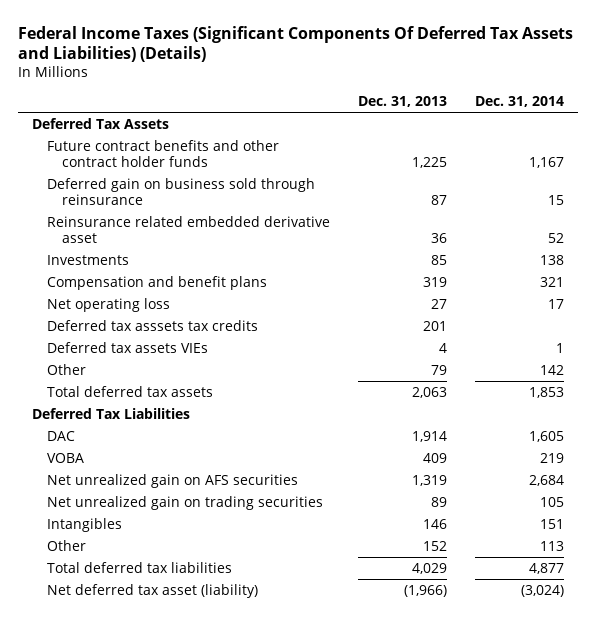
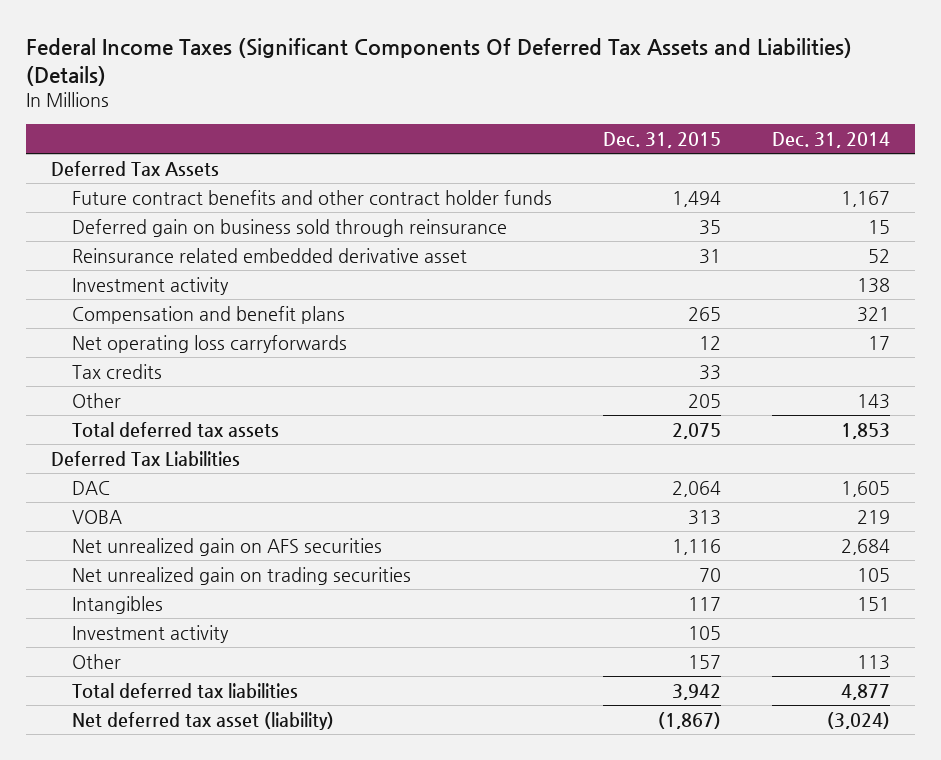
- | Dec. 31, 2013 | Dec. 31, 2014
+ | Dec. 31, 2015 | Dec. 31, 2014
- Investments | 85 | 138
+ Investment activity | | 138
- Net operating loss | 27 | 17
- Deferred tax asssets tax credits | 201 |
- Deferred tax assets VIEs | 4 | 1
- Other | 79 | 142
+ Net operating loss carryforwards | 12 | 17
+ Tax credits | 33 |
+ Other | 205 | 143
+ Investment activity | 105 |

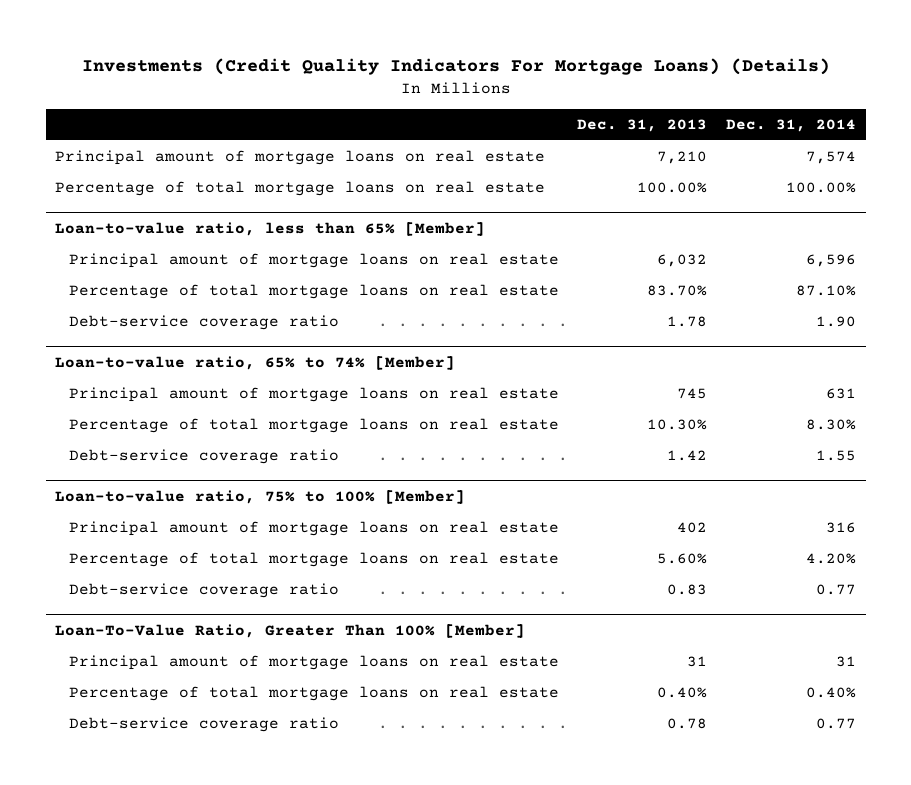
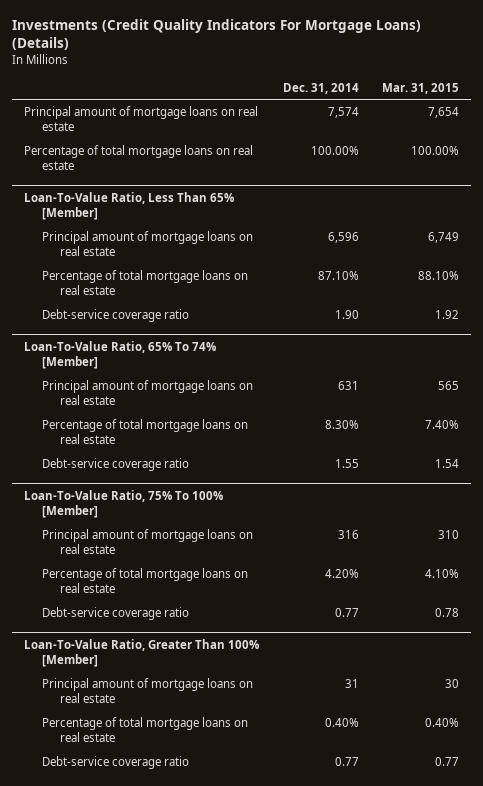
- | Dec. 31, 2013 | Dec. 31, 2014
+ | Dec. 31, 2014 | Mar. 31, 2015
- Loan-to-value ratio, less than 65% [Member]
+ Loan-To-Value Ratio, Less Than 65% [Member]
- Loan-to-value ratio, 65% to 74% [Member]
+ Loan-To-Value Ratio, 65% To 74% [Member]
- Loan-to-value ratio, 75% to 100% [Member]
+ Loan-To-Value Ratio, 75% To 100% [Member]

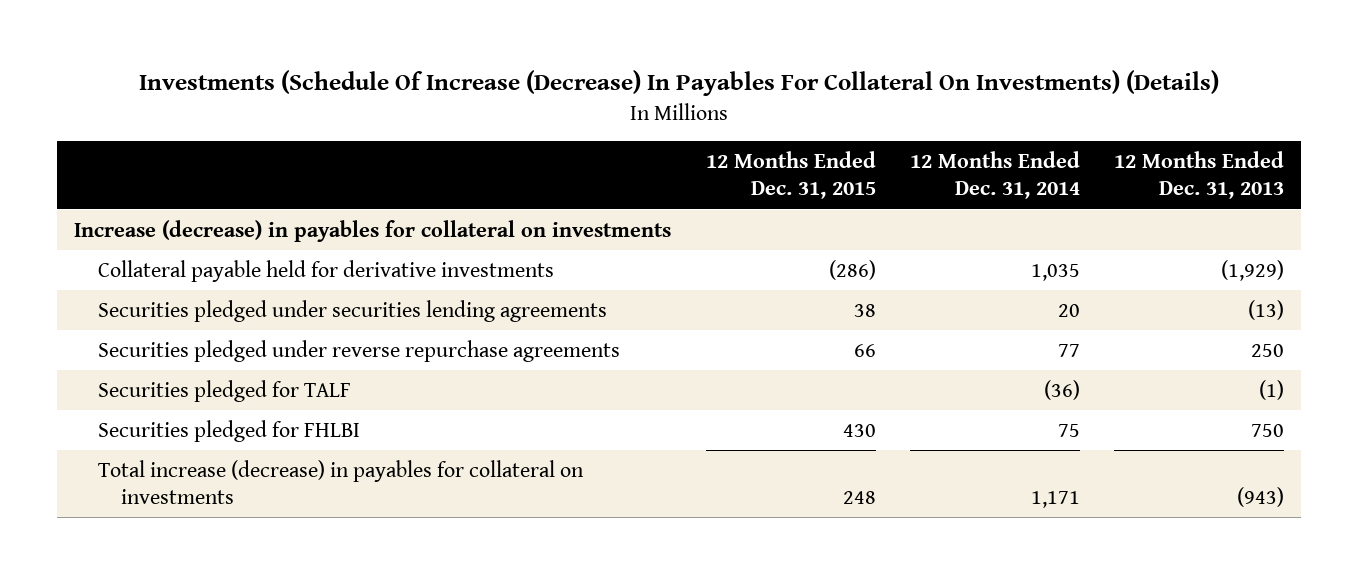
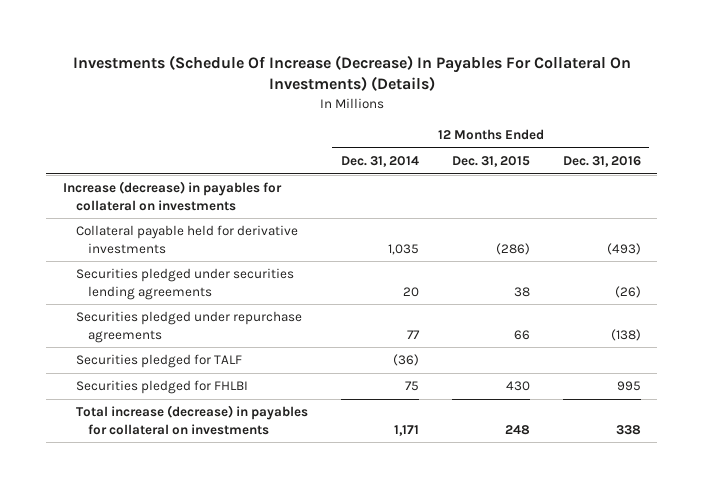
- | 12 Months Ended Dec. 31, 2015 | 12 Months Ended Dec. 31, 2014 | 12 Months Ended Dec. 31, 2013
+ | 12 Months Ended Dec. 31, 2014 | 12 Months Ended Dec. 31, 2015 | 12 Months Ended Dec. 31, 2016
- Securities pledged under reverse repurchase agreements | 66 | 77 | 250
+ Securities pledged under repurchase agreements | 77 | 66 | (138)

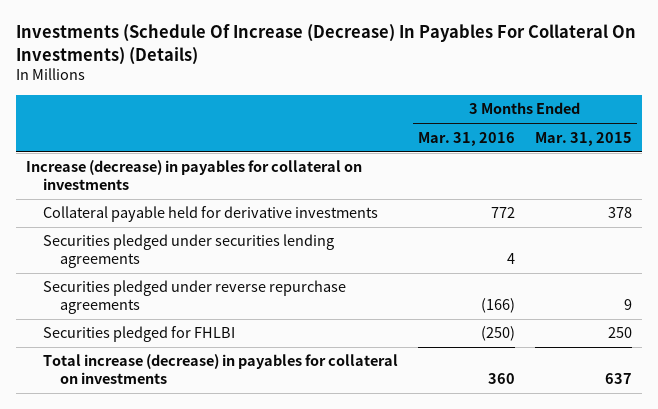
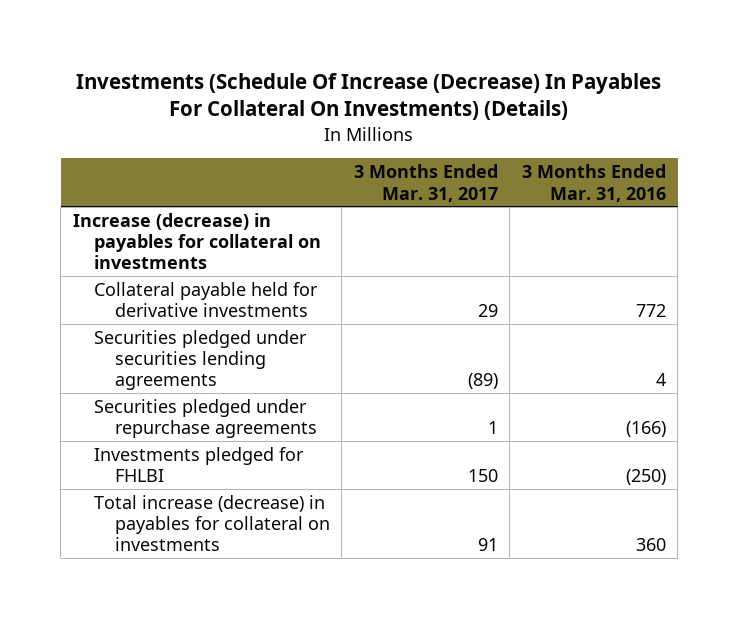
- | 3 Months Ended Mar. 31, 2016 | 3 Months Ended Mar. 31, 2015
+ | 3 Months Ended Mar. 31, 2017 | 3 Months Ended Mar. 31, 2016
- Securities pledged under reverse repurchase agreements | (166) | 9
- Securities pledged for FHLBI | (250) | 250
+ Securities pledged under repurchase agreements | 1 | (166)
+ Investments pledged for FHLBI | 150 | (250)

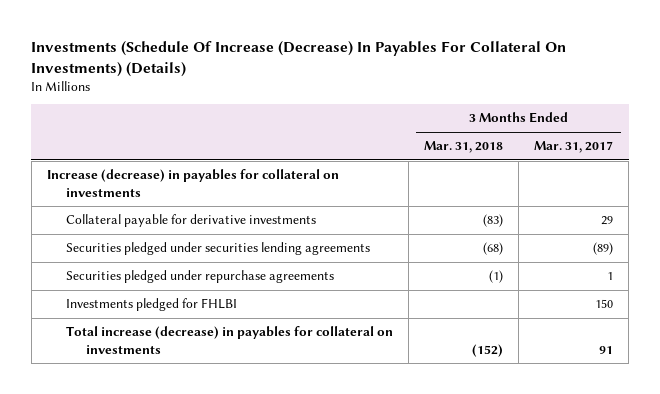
- | 3 Months Ended Mar. 31, 2017 | 3 Months Ended Mar. 31, 2016
+ | 3 Months Ended Mar. 31, 2018 | 3 Months Ended Mar. 31, 2017
- Collateral payable held for derivative investments | 29 | 772
+ Collateral payable for derivative investments | (83) | 29

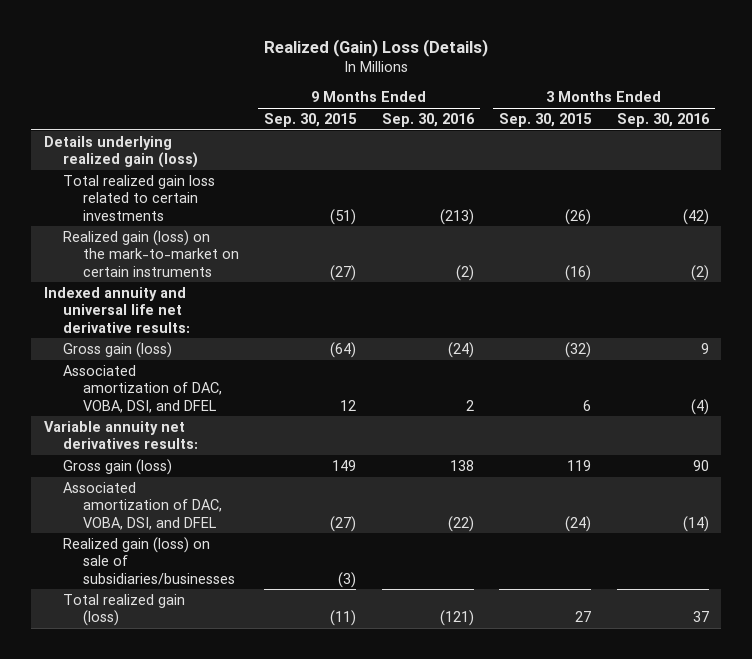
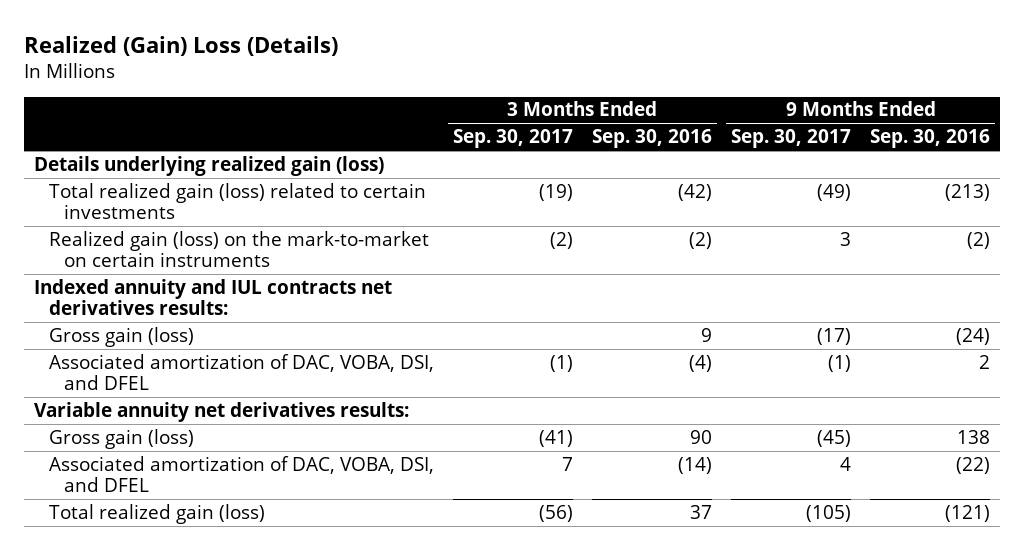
- | 9 Months Ended Sep. 30, 2015 | 9 Months Ended Sep. 30, 2016 | 3 Months Ended Sep. 30, 2015 | 3 Months Ended Sep. 30, 2016
+ | 3 Months Ended Sep. 30, 2017 | 3 Months Ended Sep. 30, 2016 | 9 Months Ended Sep. 30, 2017 | 9 Months Ended Sep. 30, 2016
- Total realized gain loss related to certain investments | (51) | (213) | (26) | (42)
+ Total realized gain (loss) related to certain investments | (19) | (42) | (49) | (213)
- Indexed annuity and universal life net derivative results:
+ Indexed annuity and IUL contracts net derivatives results:
- Realized gain (loss) on sale of subsidiaries/businesses | (3) | | |

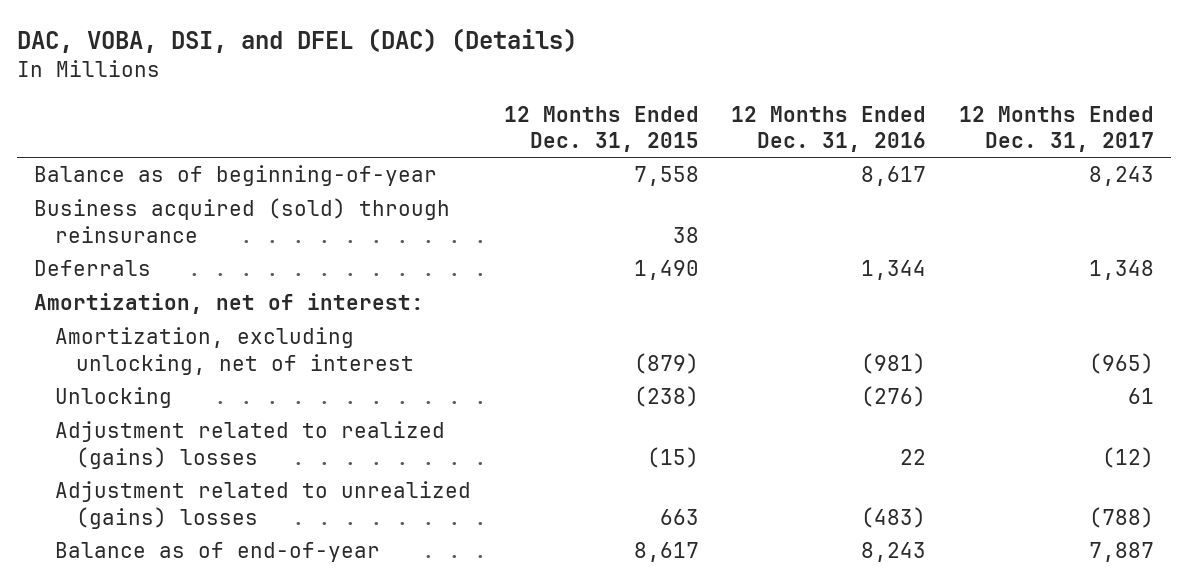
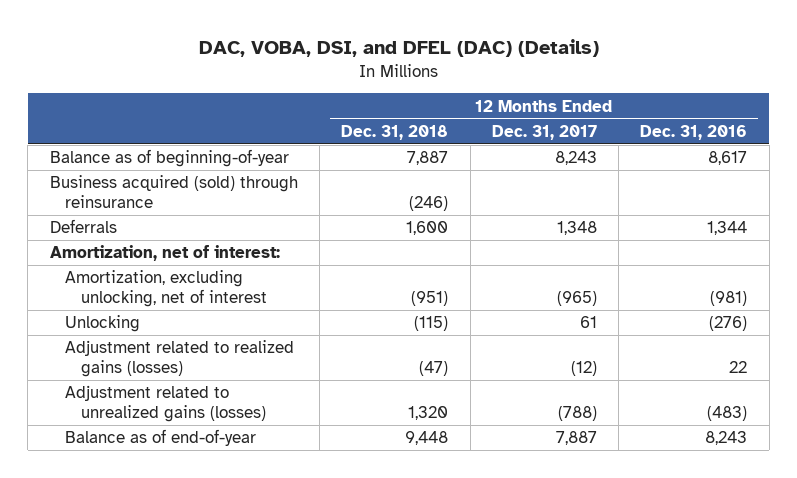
- | 12 Months Ended Dec. 31, 2015 | 12 Months Ended Dec. 31, 2016 | 12 Months Ended Dec. 31, 2017
+ | 12 Months Ended Dec. 31, 2018 | 12 Months Ended Dec. 31, 2017 | 12 Months Ended Dec. 31, 2016
- Adjustment related to realized (gains) losses | (15) | 22 | (12)
- Adjustment related to unrealized (gains) losses | 663 | (483) | (788)
+ Adjustment related to realized gains (losses) | (47) | (12) | 22
+ Adjustment related to unrealized gains (losses) | 1,320 | (788) | (483)

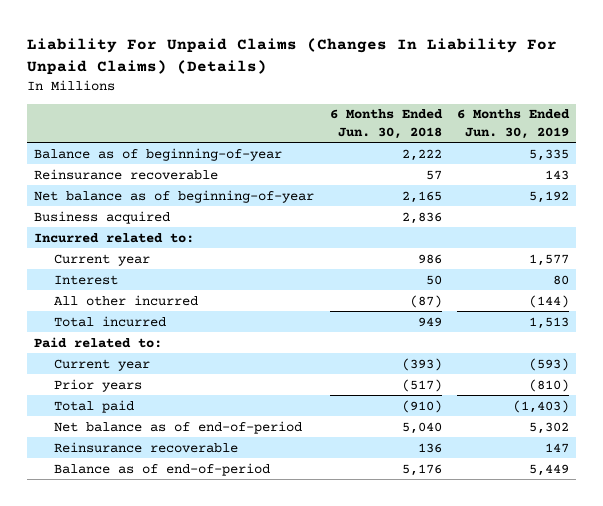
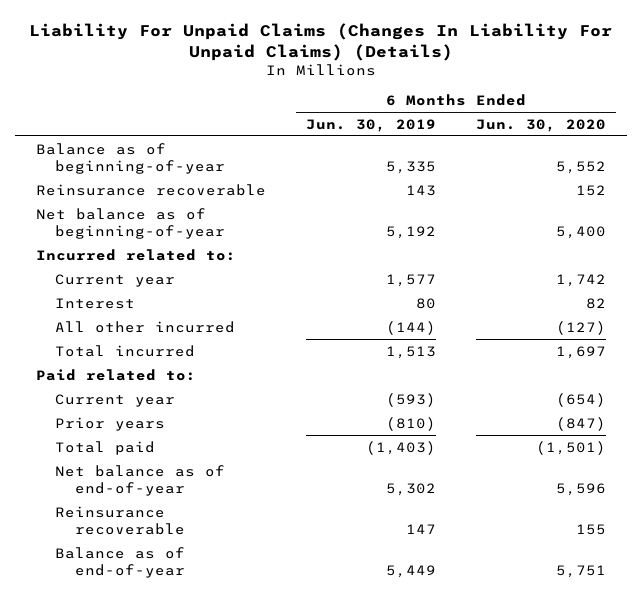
- | 6 Months Ended Jun. 30, 2018 | 6 Months Ended Jun. 30, 2019
+ | 6 Months Ended Jun. 30, 2019 | 6 Months Ended Jun. 30, 2020
- Business acquired | 2,836 |
- Net balance as of end-of-period | 5,040 | 5,302
+ Net balance as of end-of-year | 5,302 | 5,596
- Balance as of end-of-period | 5,176 | 5,449
+ Balance as of end-of-year | 5,449 | 5,751

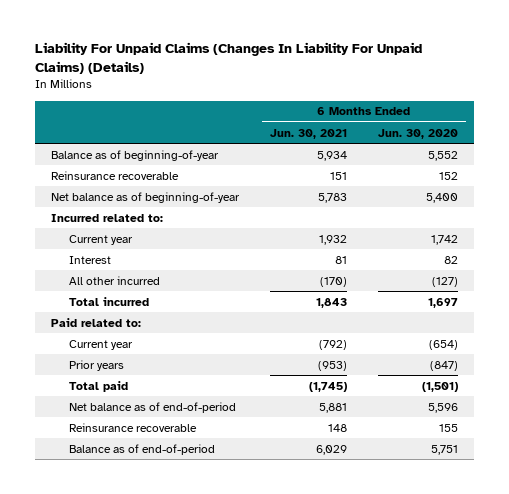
- | 6 Months Ended Jun. 30, 2019 | 6 Months Ended Jun. 30, 2020
+ | 6 Months Ended Jun. 30, 2021 | 6 Months Ended Jun. 30, 2020
- Net balance as of end-of-year | 5,302 | 5,596
+ Net balance as of end-of-period | 5,881 | 5,596
- Balance as of end-of-year | 5,449 | 5,751
+ Balance as of end-of-period | 6,029 | 5,751

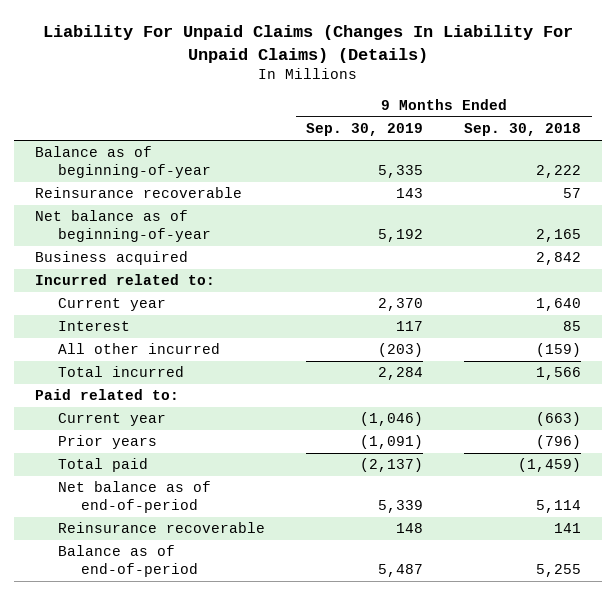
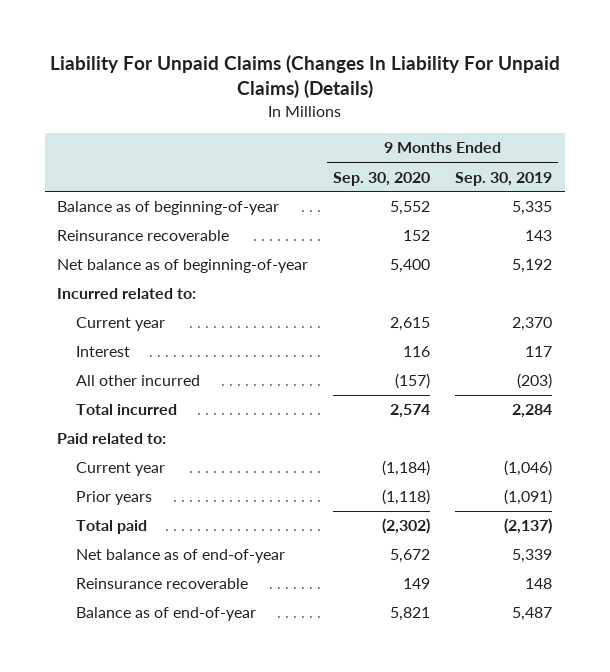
- | 9 Months Ended Sep. 30, 2019 | 9 Months Ended Sep. 30, 2018
+ | 9 Months Ended Sep. 30, 2020 | 9 Months Ended Sep. 30, 2019
- Business acquired | | 2,842
- Net balance as of end-of-period | 5,339 | 5,114
+ Net balance as of end-of-year | 5,672 | 5,339
- Balance as of end-of-period | 5,487 | 5,255
+ Balance as of end-of-year | 5,821 | 5,487

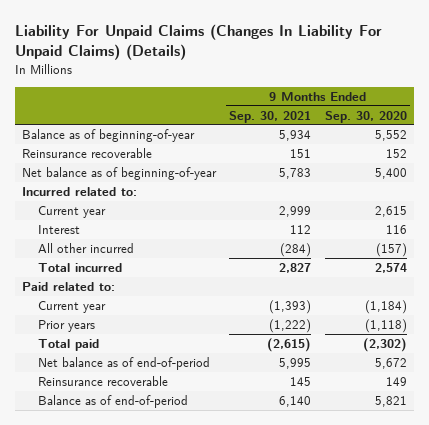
- | 9 Months Ended Sep. 30, 2020 | 9 Months Ended Sep. 30, 2019
+ | 9 Months Ended Sep. 30, 2021 | 9 Months Ended Sep. 30, 2020
- Net balance as of end-of-year | 5,672 | 5,339
+ Net balance as of end-of-period | 5,995 | 5,672
- Balance as of end-of-year | 5,821 | 5,487
+ Balance as of end-of-period | 6,140 | 5,821

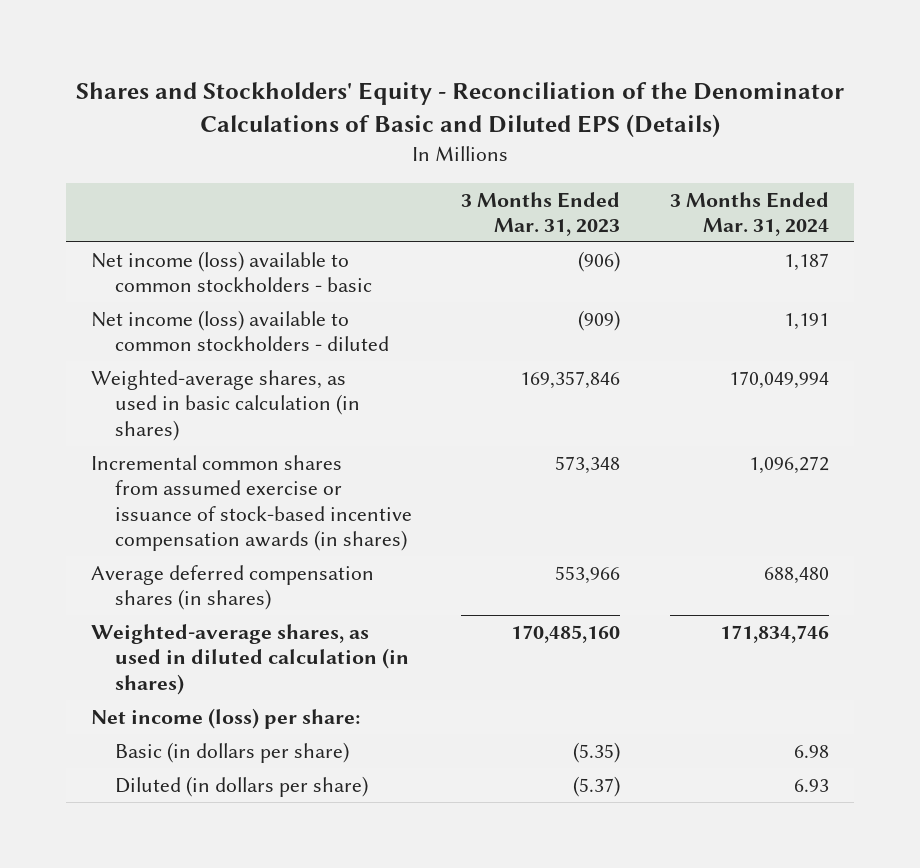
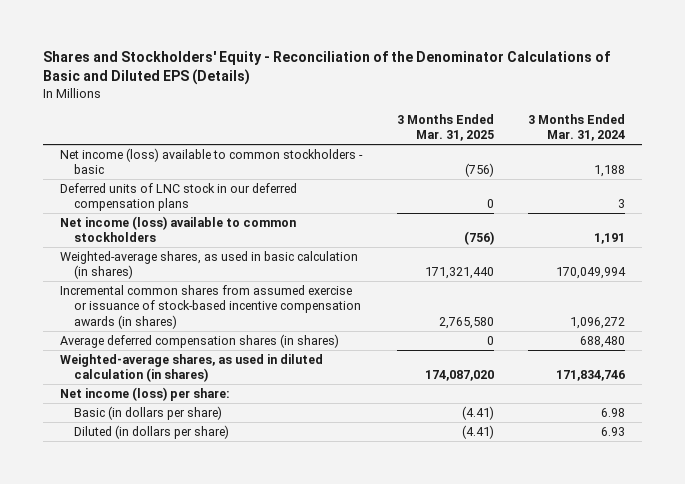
- | 3 Months Ended Mar. 31, 2023 | 3 Months Ended Mar. 31, 2024
+ | 3 Months Ended Mar. 31, 2025 | 3 Months Ended Mar. 31, 2024
- Net income (loss) available to common stockholders - basic | (906) | 1,187
- Net income (loss) available to common stockholders - diluted | (909) | 1,191
+ Net income (loss) available to common stockholders - basic | (756) | 1,188
+ Deferred units of LNC stock in our deferred compensation plans | 0 | 3
+ Net income (loss) available to common stockholders | (756) | 1,191

